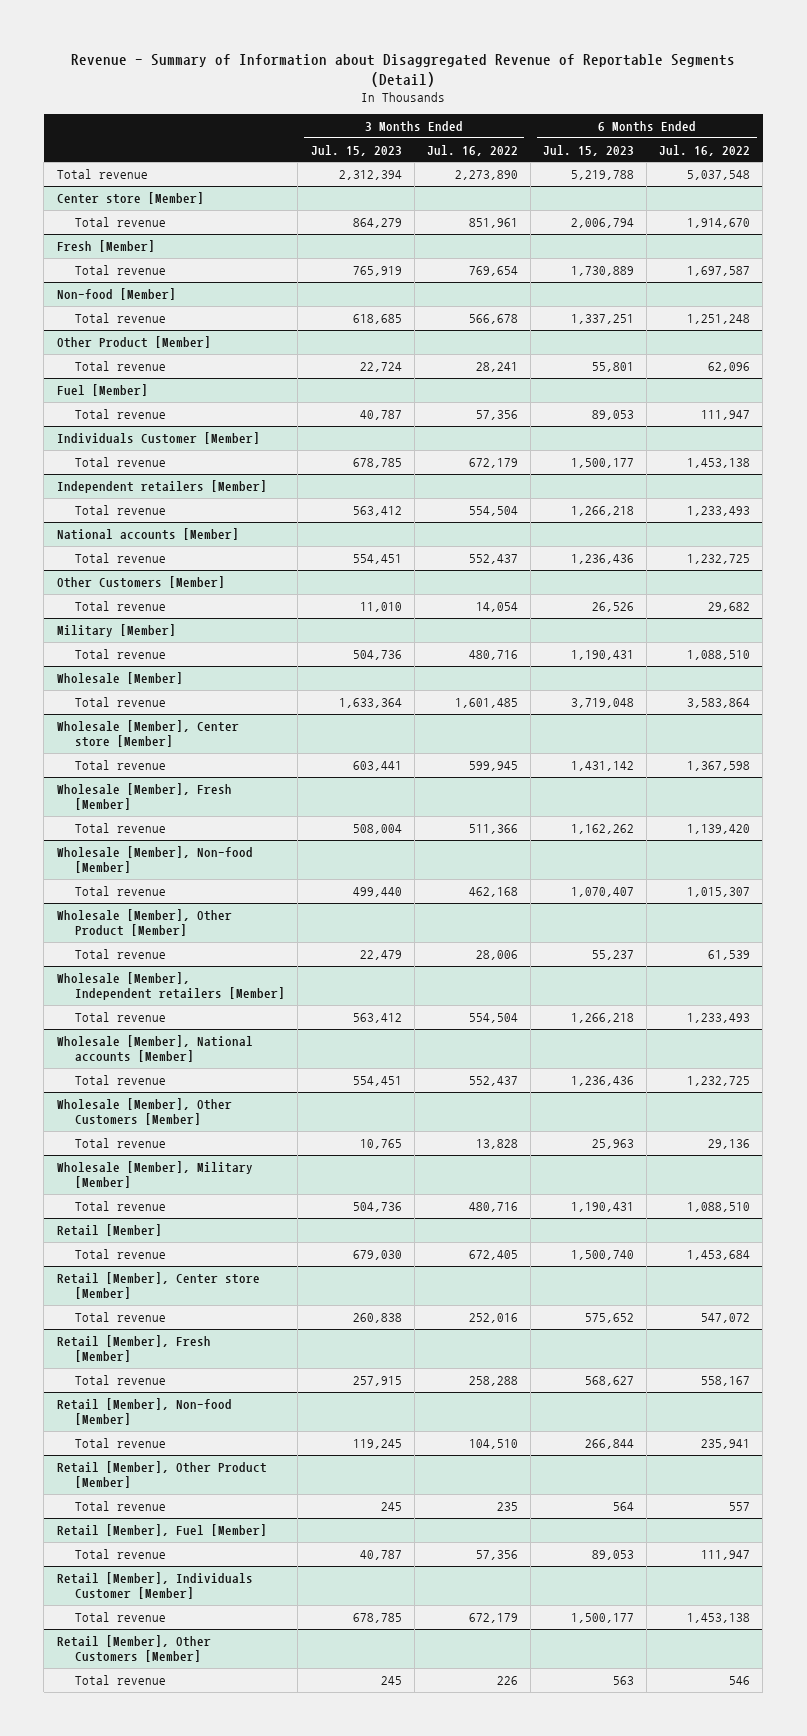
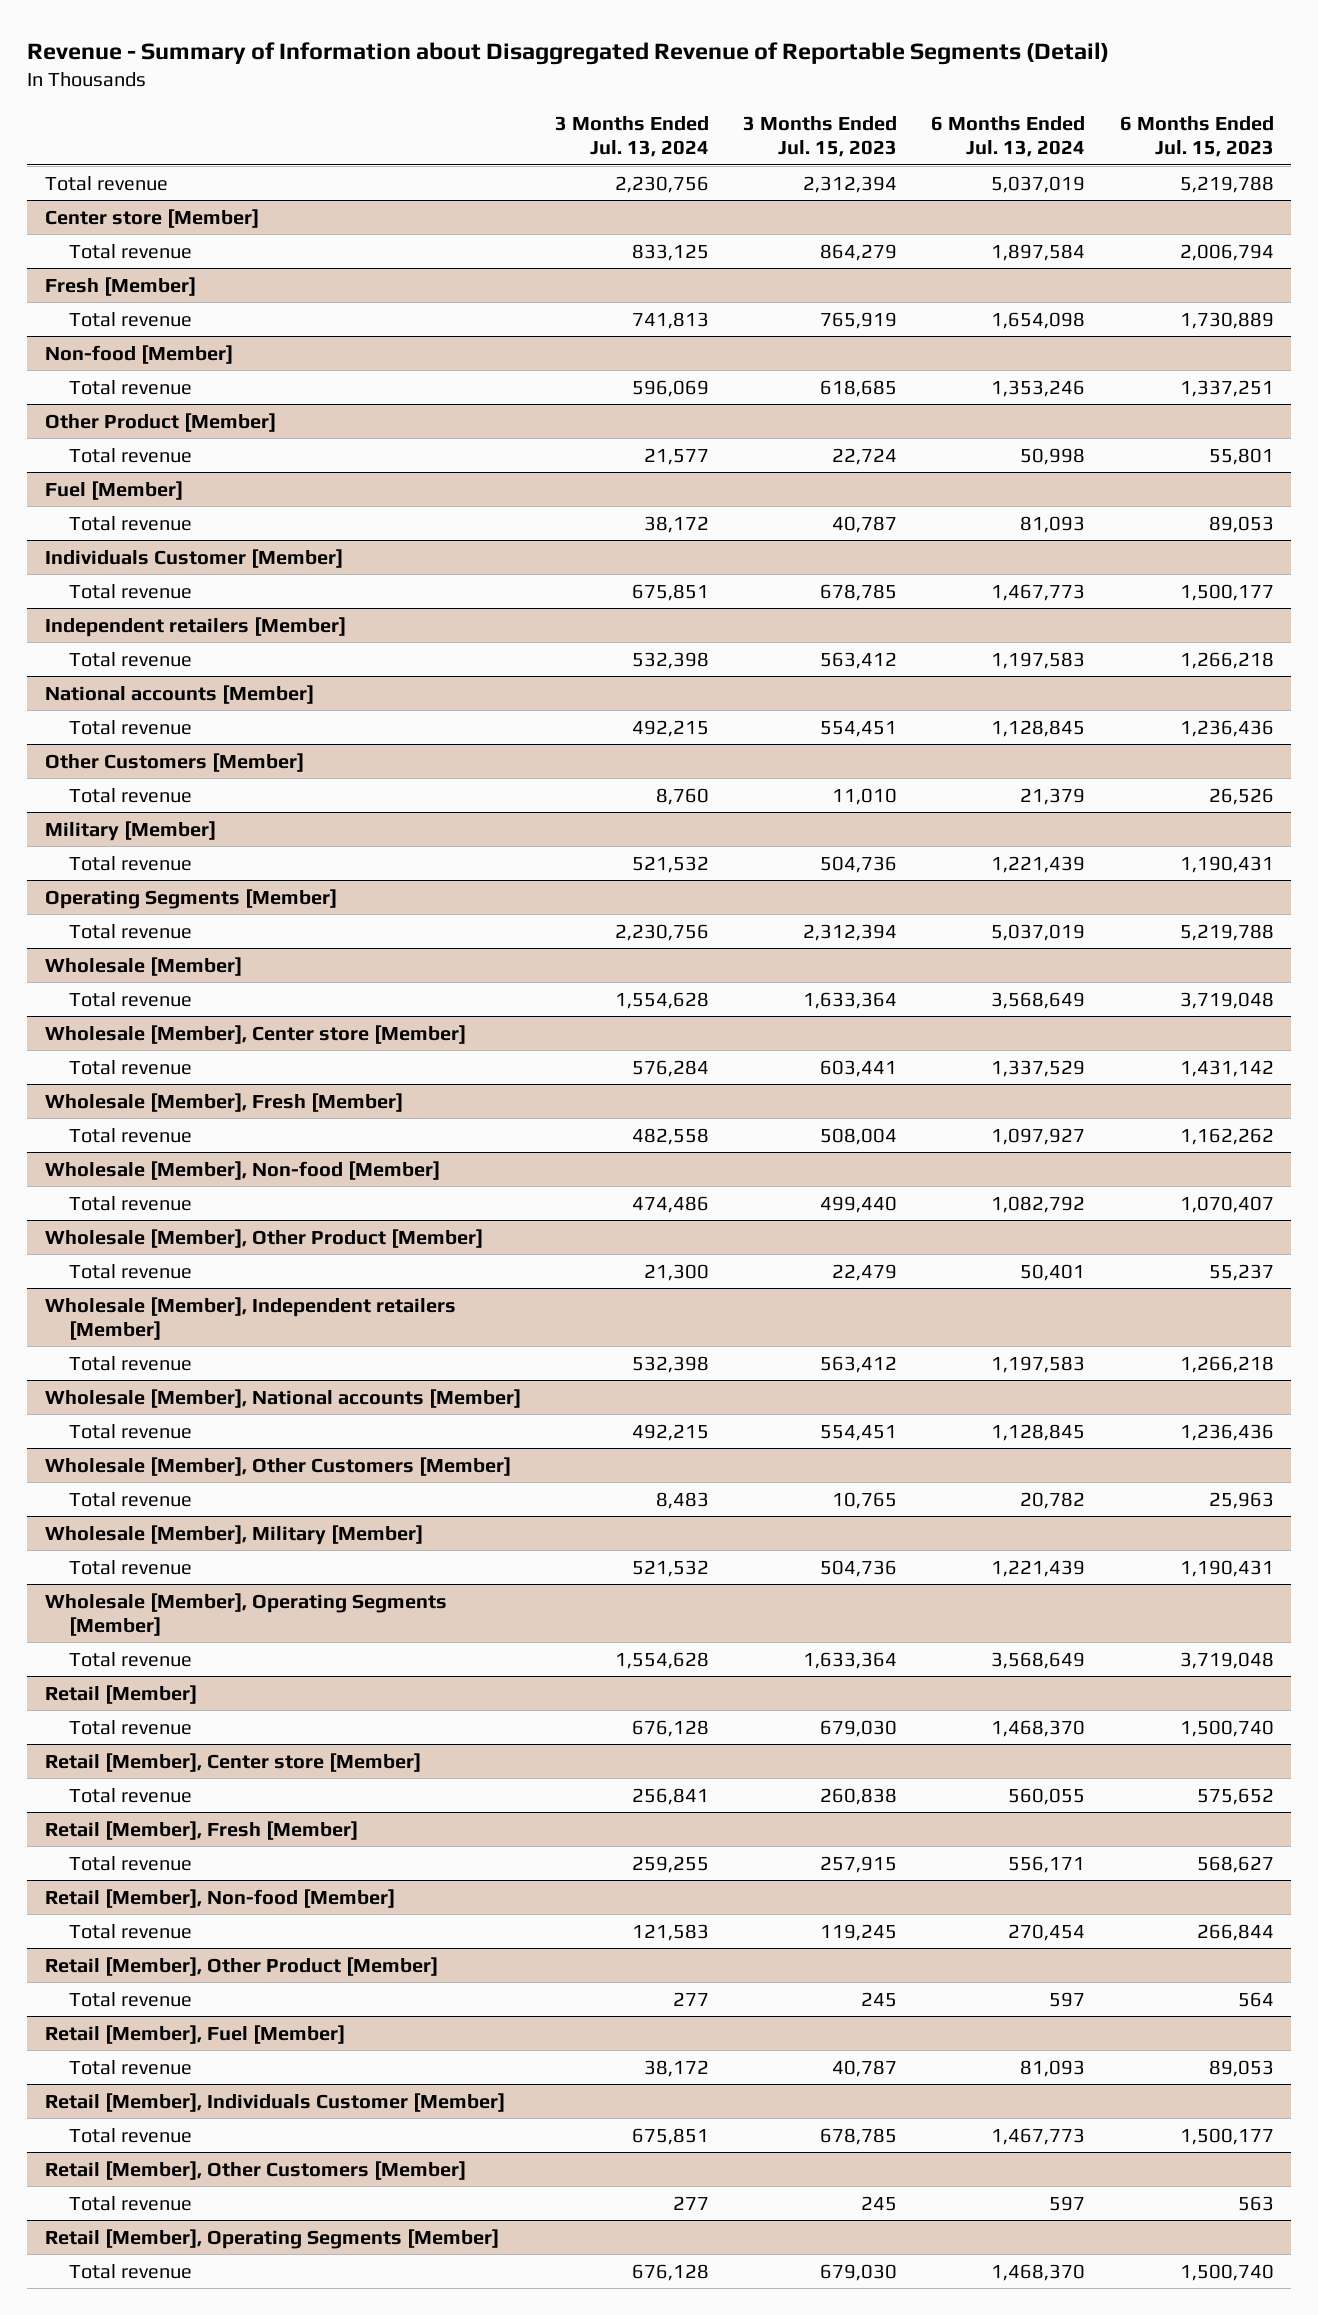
- | 3 Months Ended Jul. 15, 2023 | 3 Months Ended Jul. 16, 2022 | 6 Months Ended Jul. 15, 2023 | 6 Months Ended Jul. 16, 2022
+ | 3 Months Ended Jul. 13, 2024 | 3 Months Ended Jul. 15, 2023 | 6 Months Ended Jul. 13, 2024 | 6 Months Ended Jul. 15, 2023
+ Operating Segments [Member]
+ Total revenue | 2,230,756 | 2,312,394 | 5,037,019 | 5,219,788
+ Wholesale [Member], Operating Segments [Member]
+ Total revenue | 1,554,628 | 1,633,364 | 3,568,649 | 3,719,048
+ Retail [Member], Operating Segments [Member]
+ Total revenue | 676,128 | 679,030 | 1,468,370 | 1,500,740

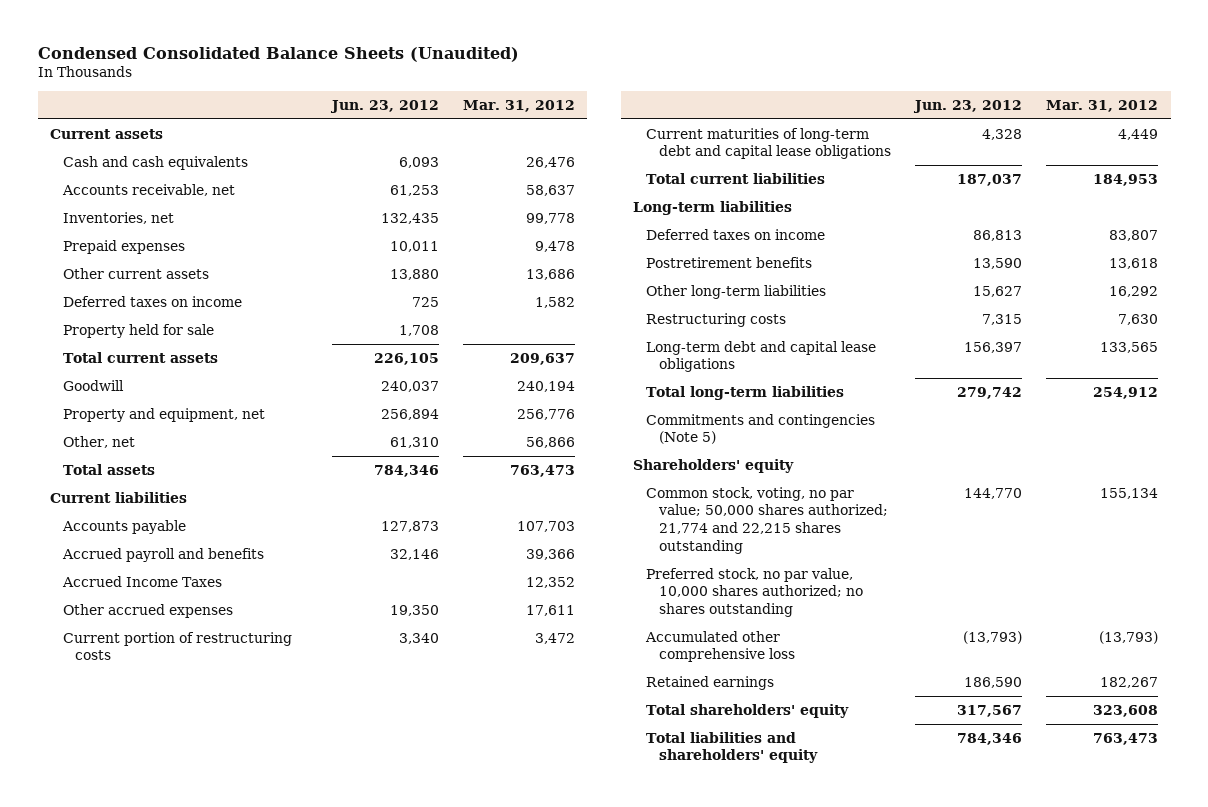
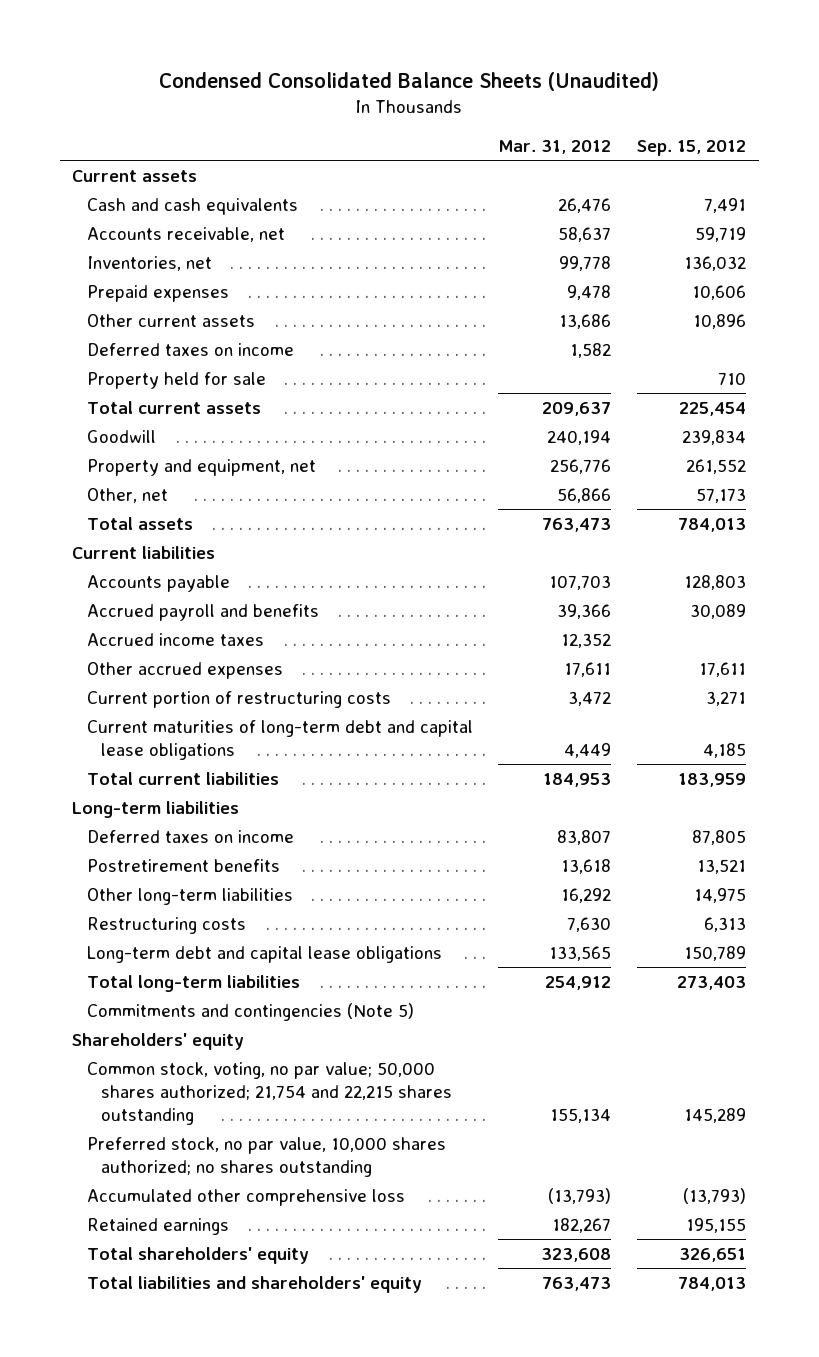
- | Jun. 23, 2012 | Mar. 31, 2012
+ | Mar. 31, 2012 | Sep. 15, 2012
- Accrued Income Taxes | | 12,352
+ Accrued income taxes | 12,352 |
- Common stock, voting, no par value; 50,000 shares authorized; 21,774 and 22,215 shares outstanding | 144,770 | 155,134
+ Common stock, voting, no par value; 50,000 shares authorized; 21,754 and 22,215 shares outstanding | 155,134 | 145,289

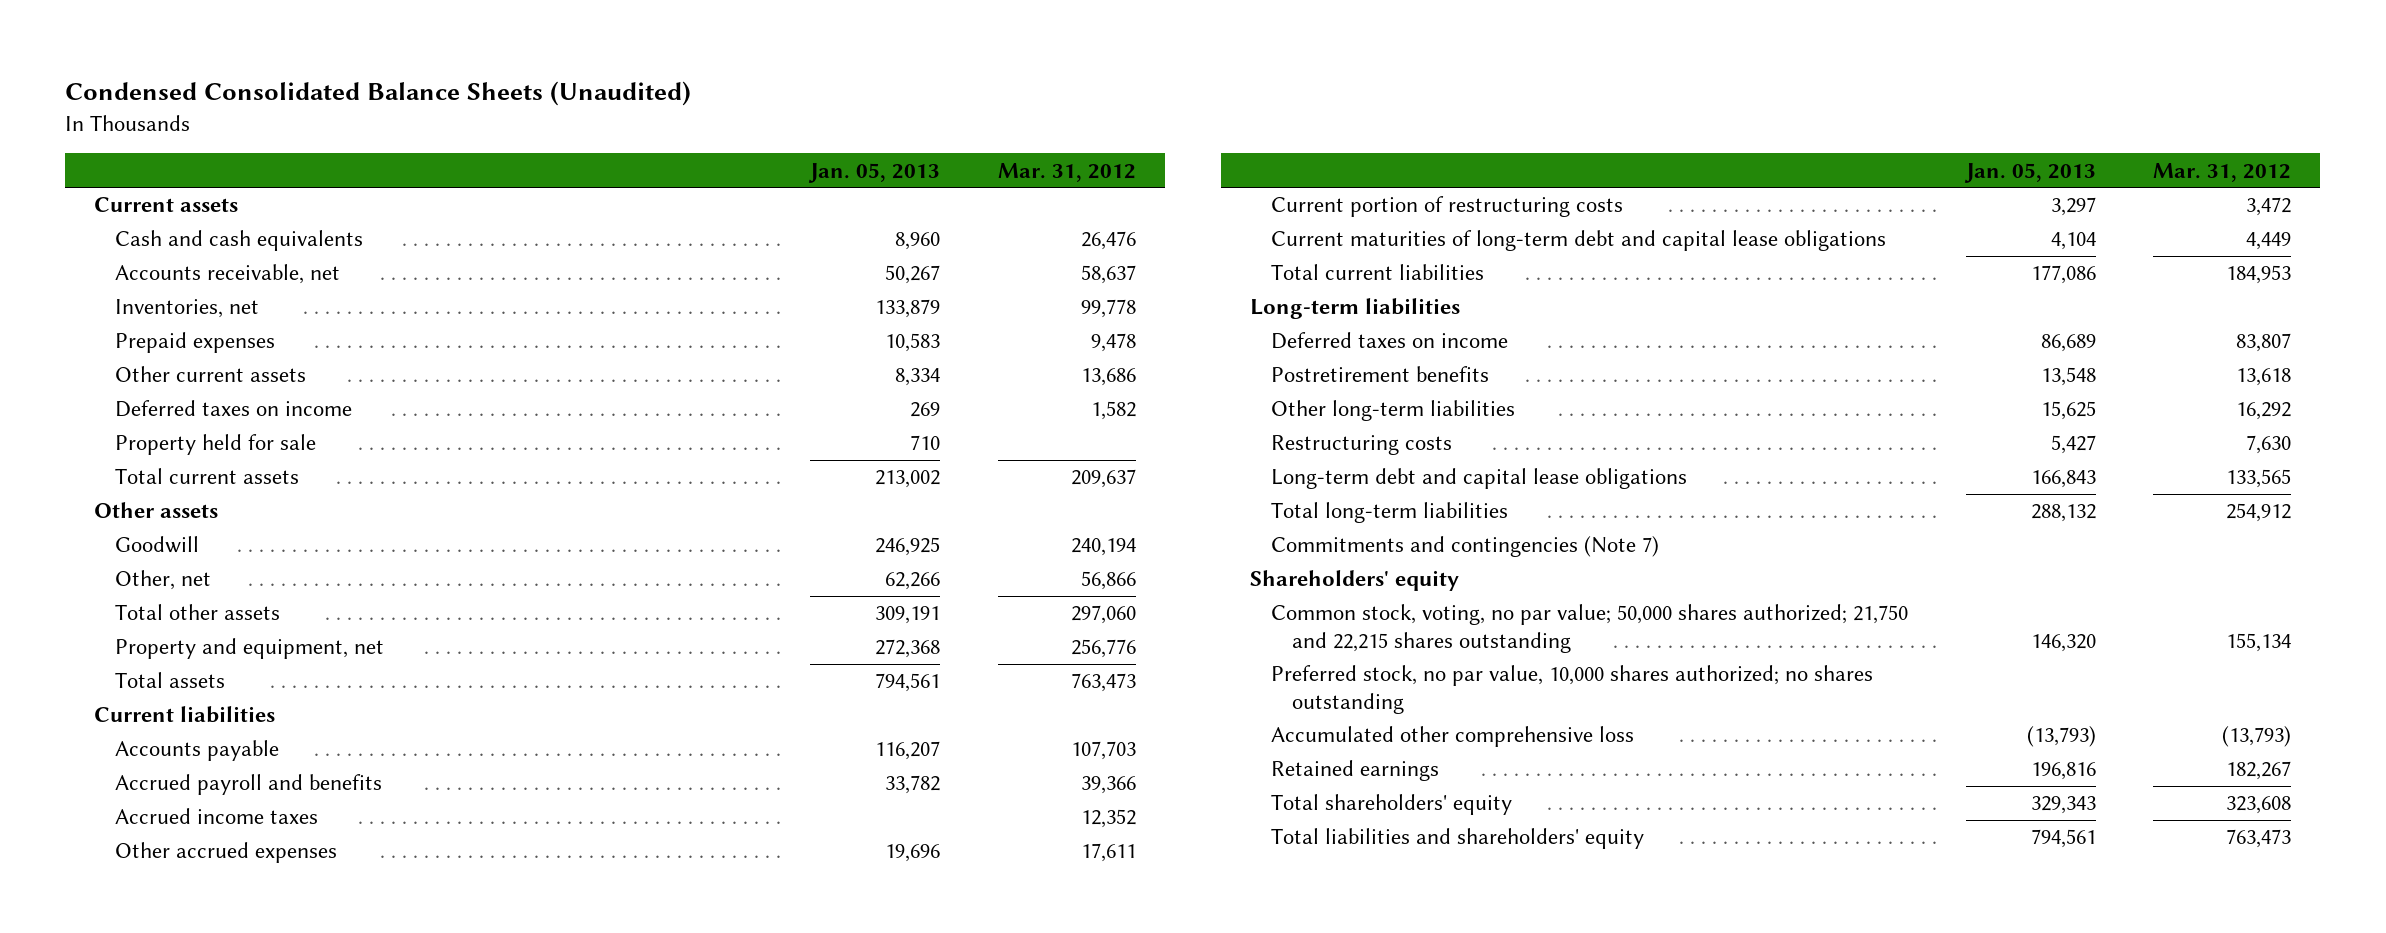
- | Mar. 31, 2012 | Sep. 15, 2012
+ | Jan. 05, 2013 | Mar. 31, 2012
+ Other assets
+ Total other assets | 309,191 | 297,060
moved down: Property and equipment, net | 272,368 | 256,776
- Commitments and contingencies (Note 5)
+ Commitments and contingencies (Note 7)
- Common stock, voting, no par value; 50,000 shares authorized; 21,754 and 22,215 shares outstanding | 155,134 | 145,289
+ Common stock, voting, no par value; 50,000 shares authorized; 21,750 and 22,215 shares outstanding | 146,320 | 155,134

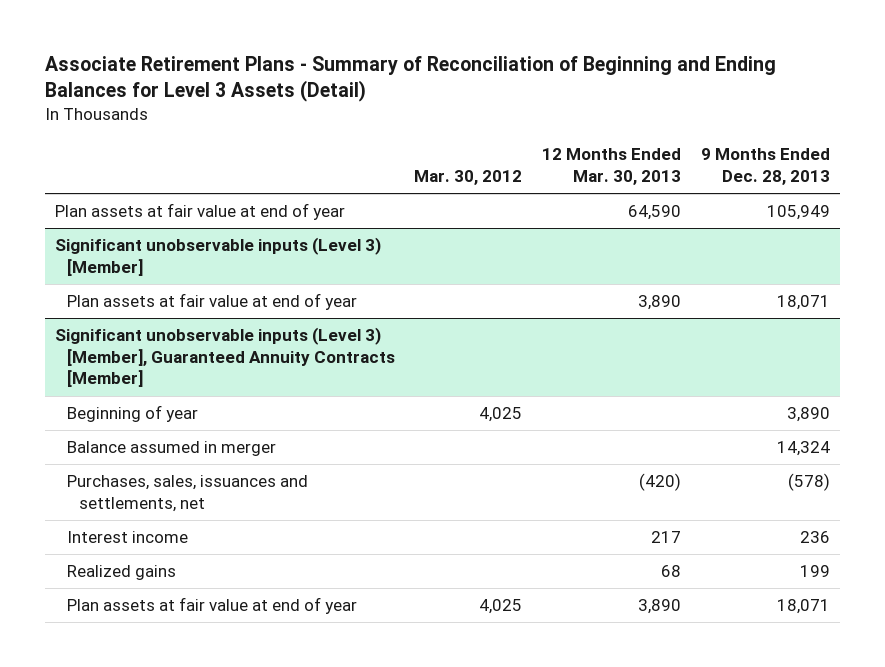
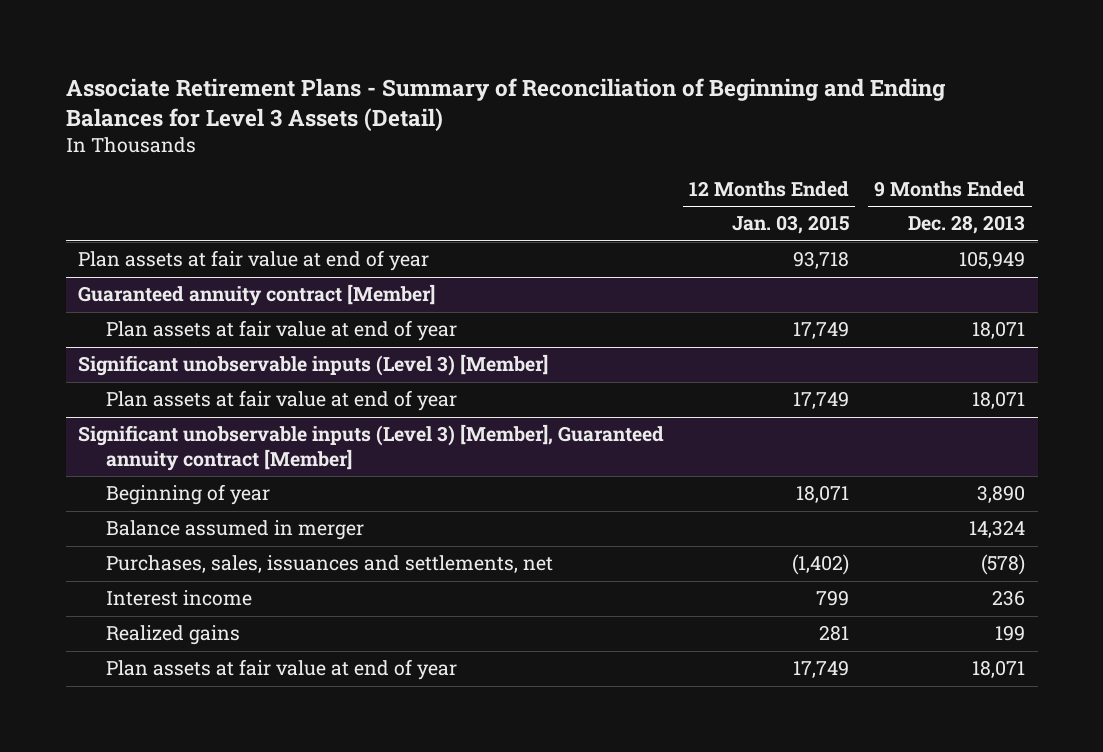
- | Mar. 30, 2012 | 12 Months Ended Mar. 30, 2013 | 9 Months Ended Dec. 28, 2013
+ | 12 Months Ended Jan. 03, 2015 | 9 Months Ended Dec. 28, 2013
+ Guaranteed annuity contract [Member]
+ Plan assets at fair value at end of year | 17,749 | 18,071
- Significant unobservable inputs (Level 3) [Member], Guaranteed Annuity Contracts [Member]
+ Significant unobservable inputs (Level 3) [Member], Guaranteed annuity contract [Member]

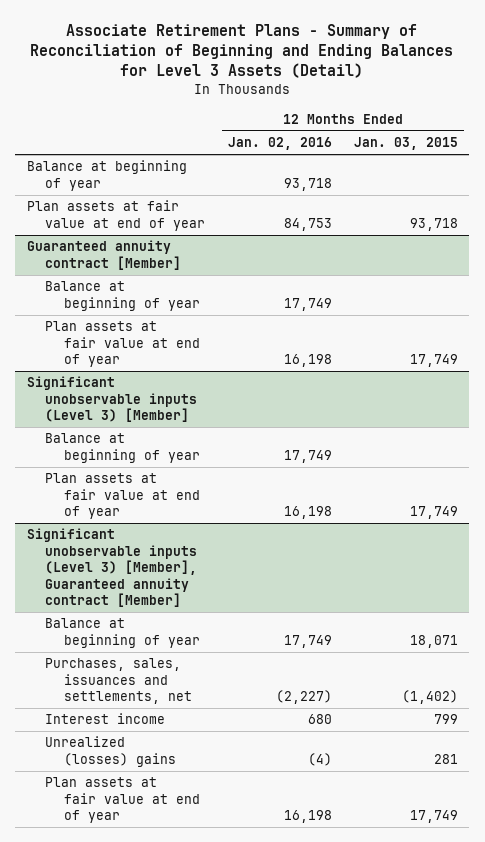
- | 12 Months Ended Jan. 03, 2015 | 9 Months Ended Dec. 28, 2013
+ | 12 Months Ended Jan. 02, 2016 | 12 Months Ended Jan. 03, 2015
+ Balance at beginning of year | 93,718 |
@ Guaranteed annuity contract [Member]
+ Balance at beginning of year | 17,749 |
@ Significant unobservable inputs (Level 3) [Member]
+ Balance at beginning of year | 17,749 |
@ Significant unobservable inputs (Level 3) [Member], Guaranteed annuity contract [Member]
- Beginning of year | 18,071 | 3,890
- Balance assumed in merger | | 14,324
+ Balance at beginning of year | 17,749 | 18,071
- Realized gains | 281 | 199
+ Unrealized (losses) gains | (4) | 281

